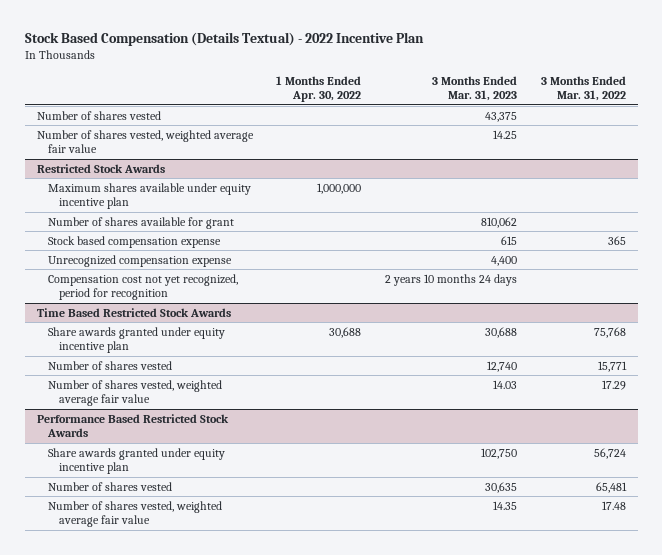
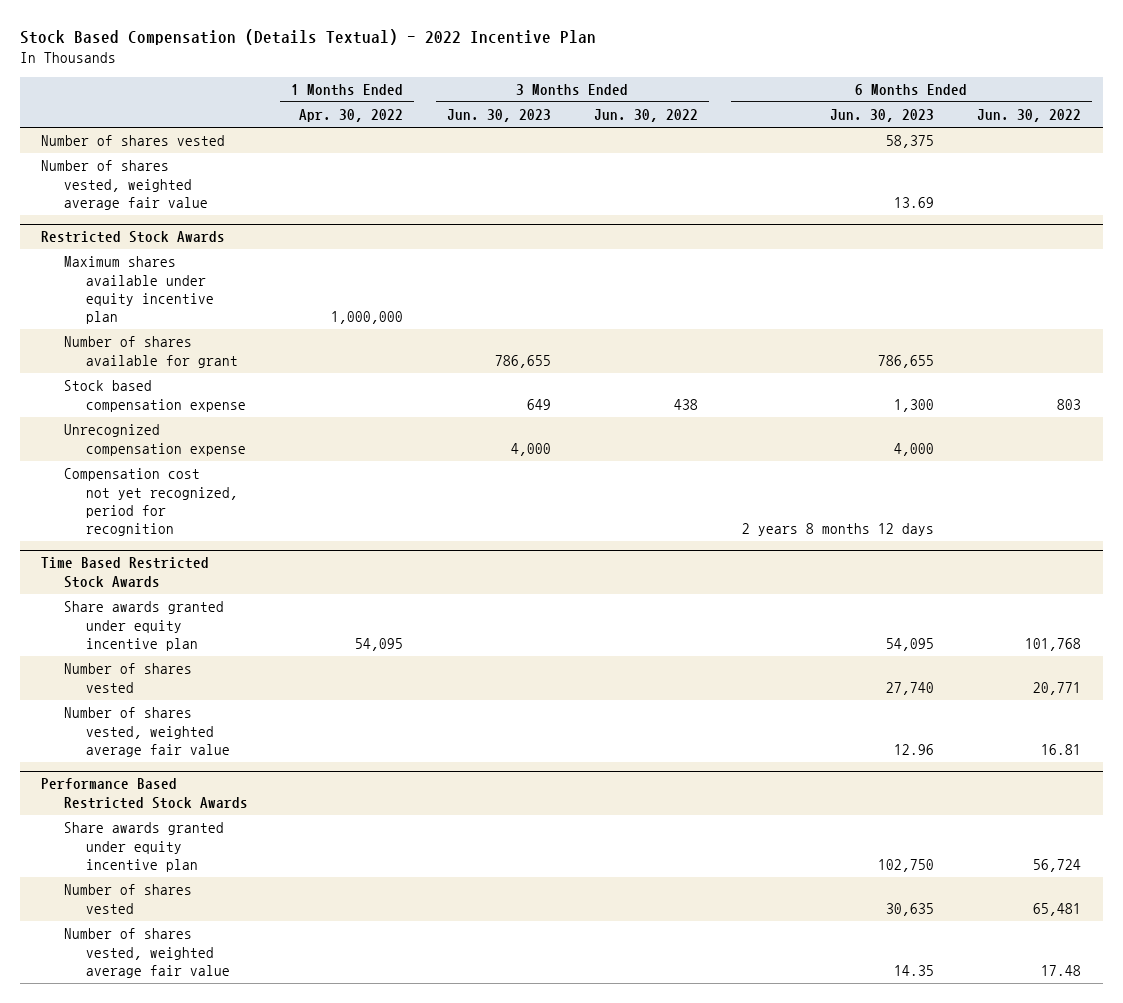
- | 1 Months Ended Apr. 30, 2022 | 3 Months Ended Mar. 31, 2023 | 3 Months Ended Mar. 31, 2022
+ | 1 Months Ended Apr. 30, 2022 | 3 Months Ended Jun. 30, 2023 | 3 Months Ended Jun. 30, 2022 | 6 Months Ended Jun. 30, 2023 | 6 Months Ended Jun. 30, 2022
@ Time Based Restricted Stock Awards
- Share awards granted under equity incentive plan | 30,688 | 30,688 | 75,768
+ Share awards granted under equity incentive plan | 54,095 | | | 54,095 | 101,768

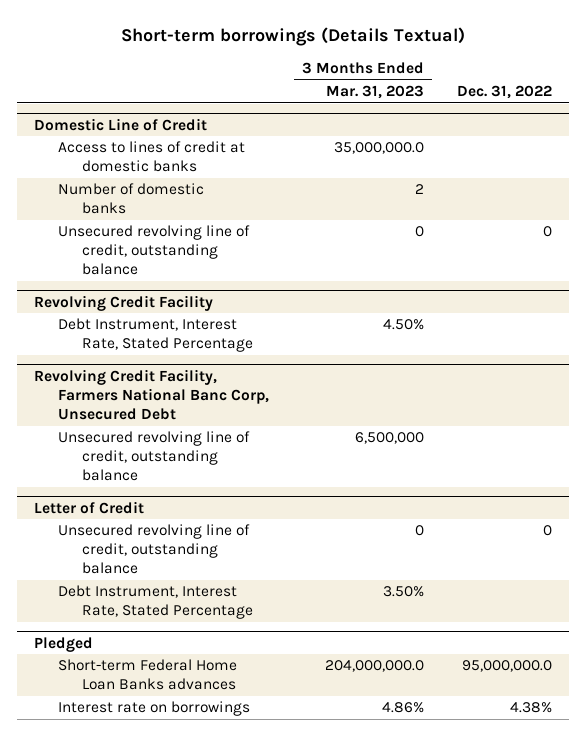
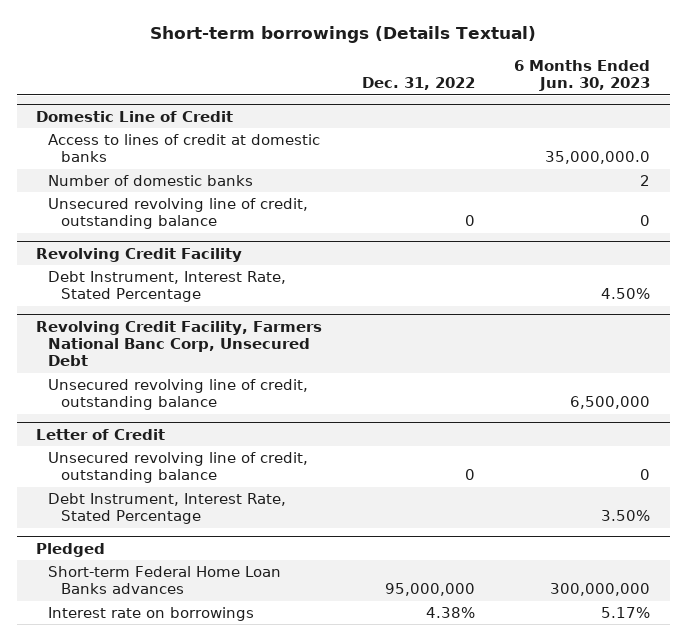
- | 3 Months Ended Mar. 31, 2023 | Dec. 31, 2022
+ | Dec. 31, 2022 | 6 Months Ended Jun. 30, 2023
@ Pledged
- Short-term Federal Home Loan Banks advances | 204,000,000.0 | 95,000,000.0
+ Short-term Federal Home Loan Banks advances | 95,000,000 | 300,000,000

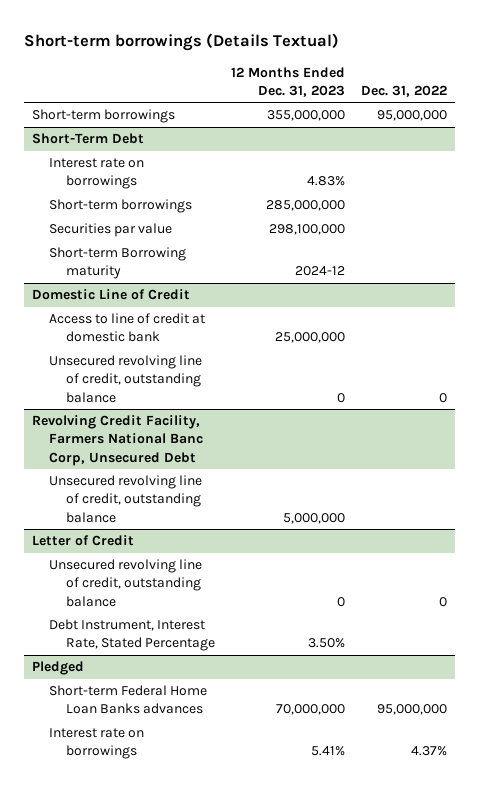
- | Dec. 31, 2022 | 6 Months Ended Jun. 30, 2023
+ | 12 Months Ended Dec. 31, 2023 | Dec. 31, 2022
+ Short-term borrowings | 355,000,000 | 95,000,000
+ Short-Term Debt
+ Interest rate on borrowings | 4.83% |
+ Short-term borrowings | 285,000,000 |
+ Securities par value | 298,100,000 |
+ Short-term Borrowing maturity | 2024-12 |
@ Domestic Line of Credit
- Access to lines of credit at domestic banks | | 35,000,000.0
- Number of domestic banks | | 2
+ Access to line of credit at domestic bank | 25,000,000 |
- Revolving Credit Facility
- Debt Instrument, Interest Rate, Stated Percentage | | 4.50%
@ Pledged
- Interest rate on borrowings | 4.38% | 5.17%
+ Interest rate on borrowings | 5.41% | 4.37%

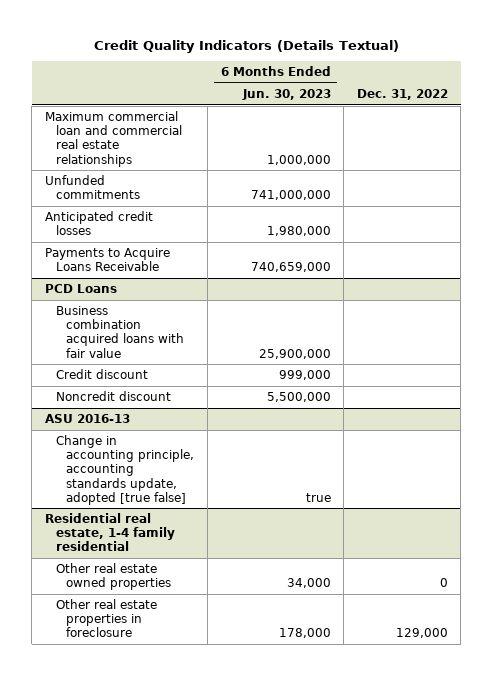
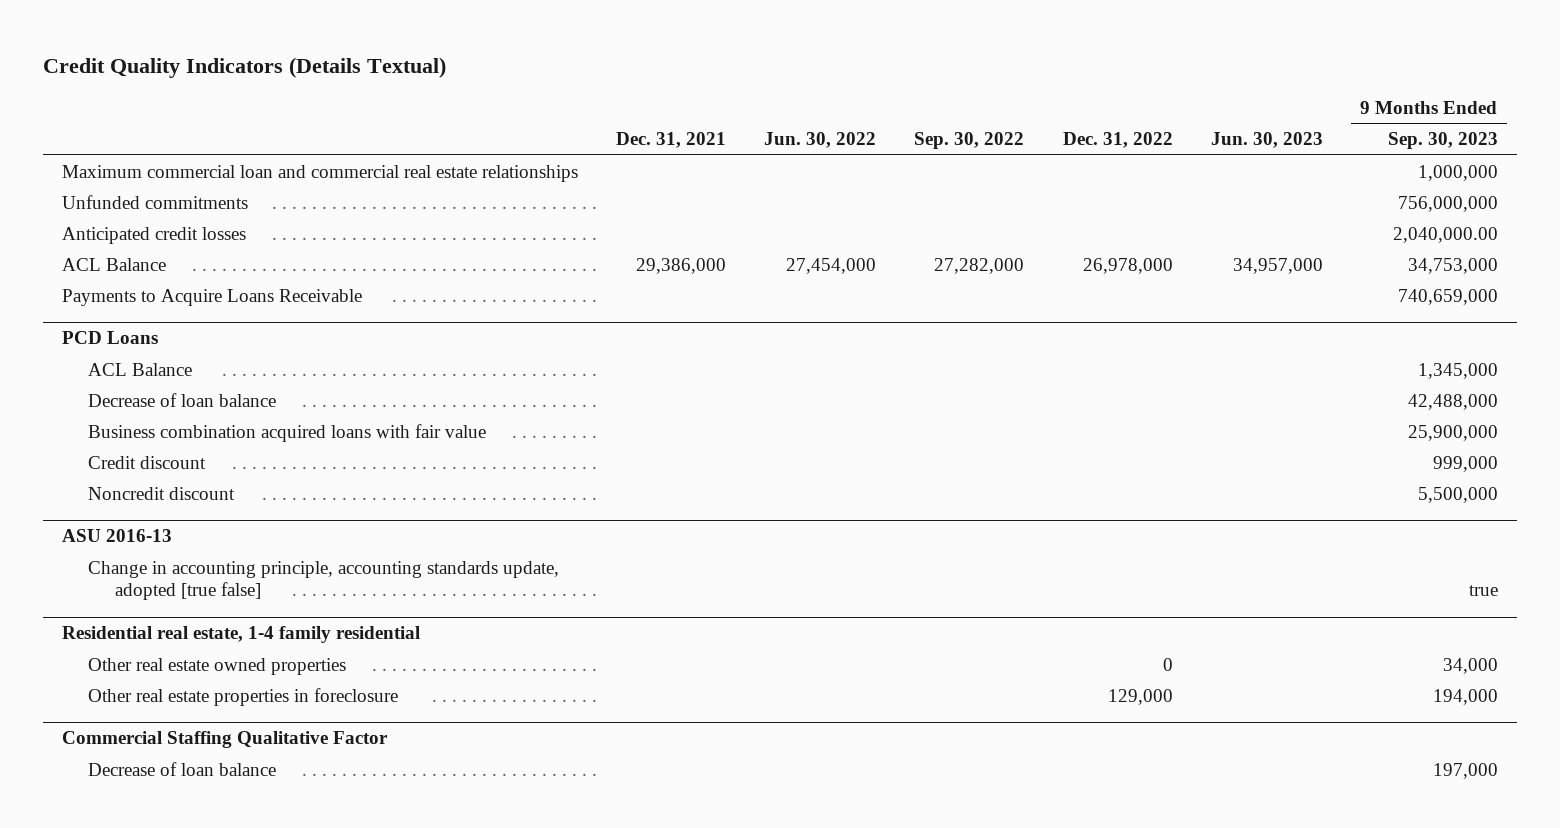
- | 6 Months Ended Jun. 30, 2023 | Dec. 31, 2022
+ | Dec. 31, 2021 | Jun. 30, 2022 | Sep. 30, 2022 | Dec. 31, 2022 | Jun. 30, 2023 | 9 Months Ended Sep. 30, 2023
+ ACL Balance | 29,386,000 | 27,454,000 | 27,282,000 | 26,978,000 | 34,957,000 | 34,753,000
@ PCD Loans
+ ACL Balance | | | | | | 1,345,000
+ Decrease of loan balance | | | | | | 42,488,000
+ Commercial Staffing Qualitative Factor
+ Decrease of loan balance | | | | | | 197,000

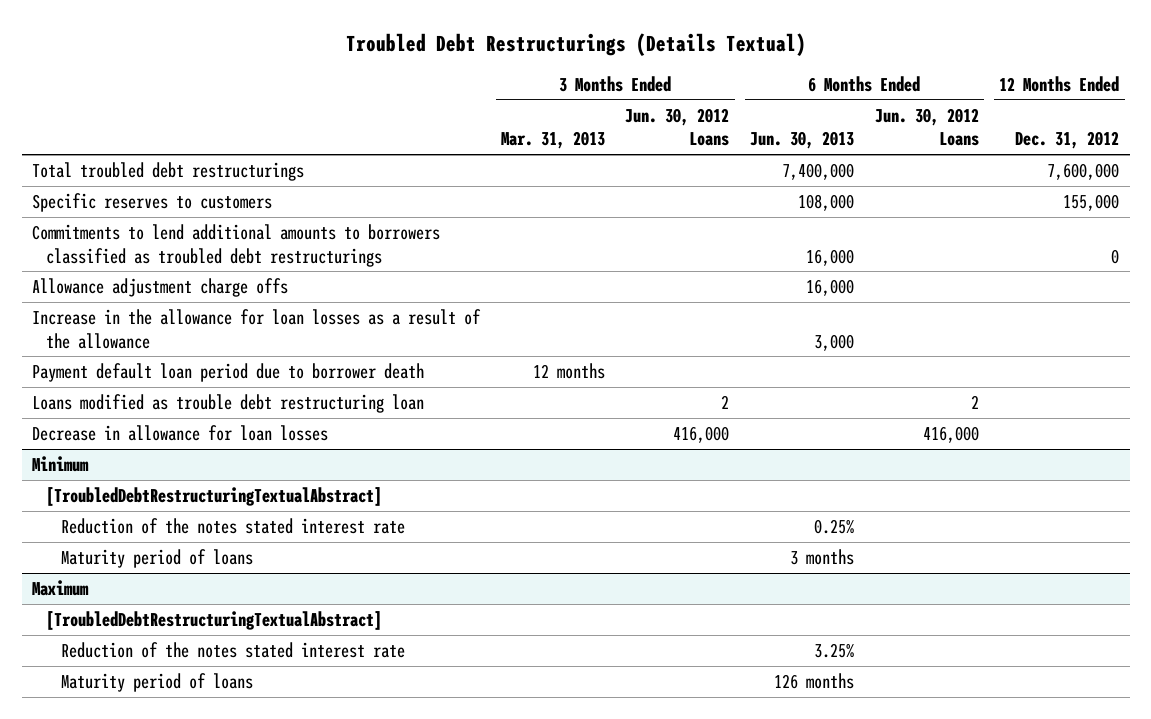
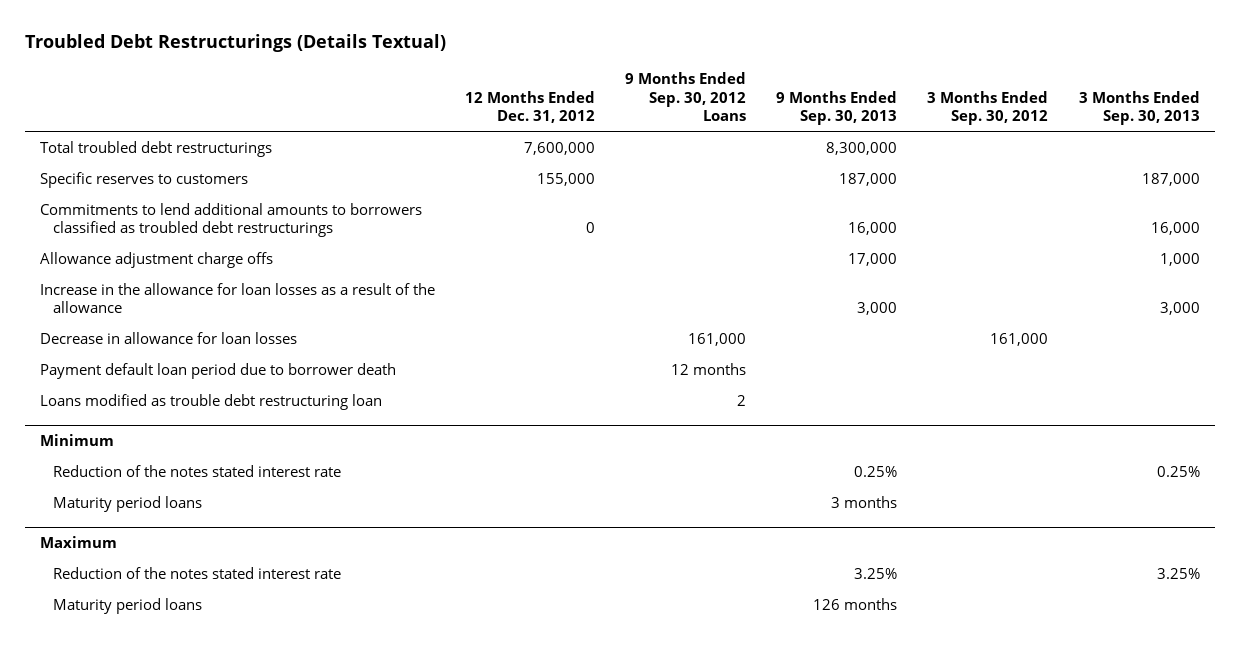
- | 3 Months Ended Mar. 31, 2013 | 3 Months Ended Jun. 30, 2012 Loans | 6 Months Ended Jun. 30, 2013 | 6 Months Ended Jun. 30, 2012 Loans | 12 Months Ended Dec. 31, 2012
+ | 12 Months Ended Dec. 31, 2012 | 9 Months Ended Sep. 30, 2012 Loans | 9 Months Ended Sep. 30, 2013 | 3 Months Ended Sep. 30, 2012 | 3 Months Ended Sep. 30, 2013
moved up: Decrease in allowance for loan losses | | 161,000 | | 161,000 |
@ Minimum
- [TroubledDebtRestructuringTextualAbstract]
- Maturity period of loans | | | 3 months | |
+ Maturity period loans | | | 3 months | |
@ Maximum
- [TroubledDebtRestructuringTextualAbstract]
- Maturity period of loans | | | 126 months | |
+ Maturity period loans | | | 126 months | |

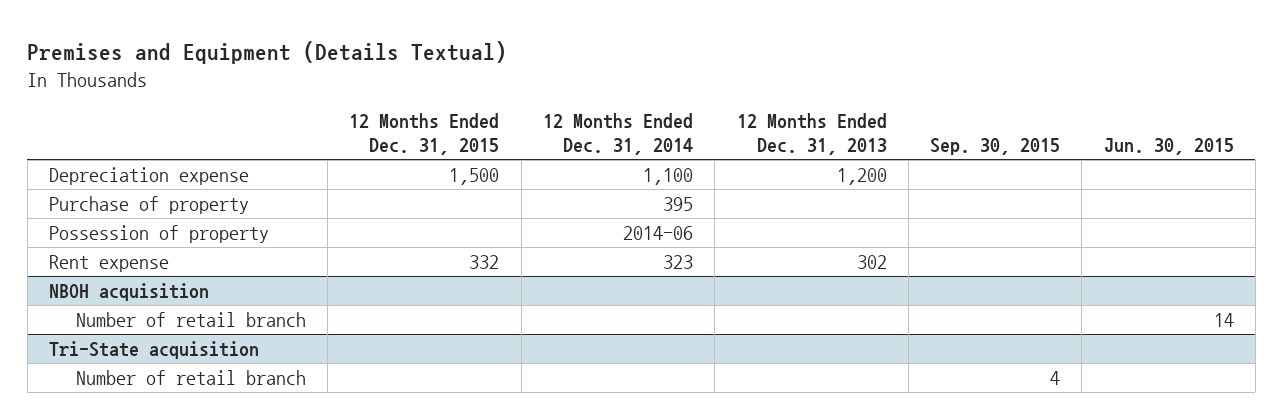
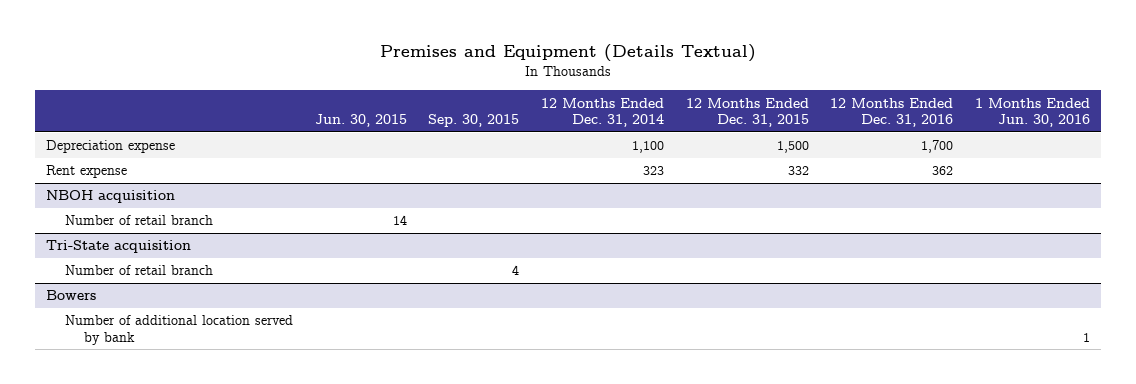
- | 12 Months Ended Dec. 31, 2015 | 12 Months Ended Dec. 31, 2014 | 12 Months Ended Dec. 31, 2013 | Sep. 30, 2015 | Jun. 30, 2015
+ | Jun. 30, 2015 | Sep. 30, 2015 | 12 Months Ended Dec. 31, 2014 | 12 Months Ended Dec. 31, 2015 | 12 Months Ended Dec. 31, 2016 | 1 Months Ended Jun. 30, 2016
- Purchase of property | | 395 | | |
- Possession of property | | 2014-06 | | |
+ Bowers
+ Number of additional location served by bank | | | | | | 1

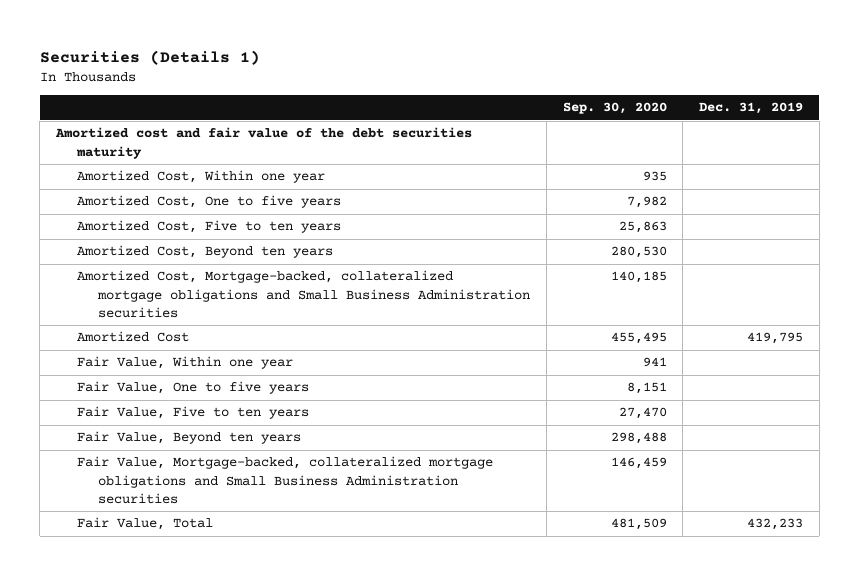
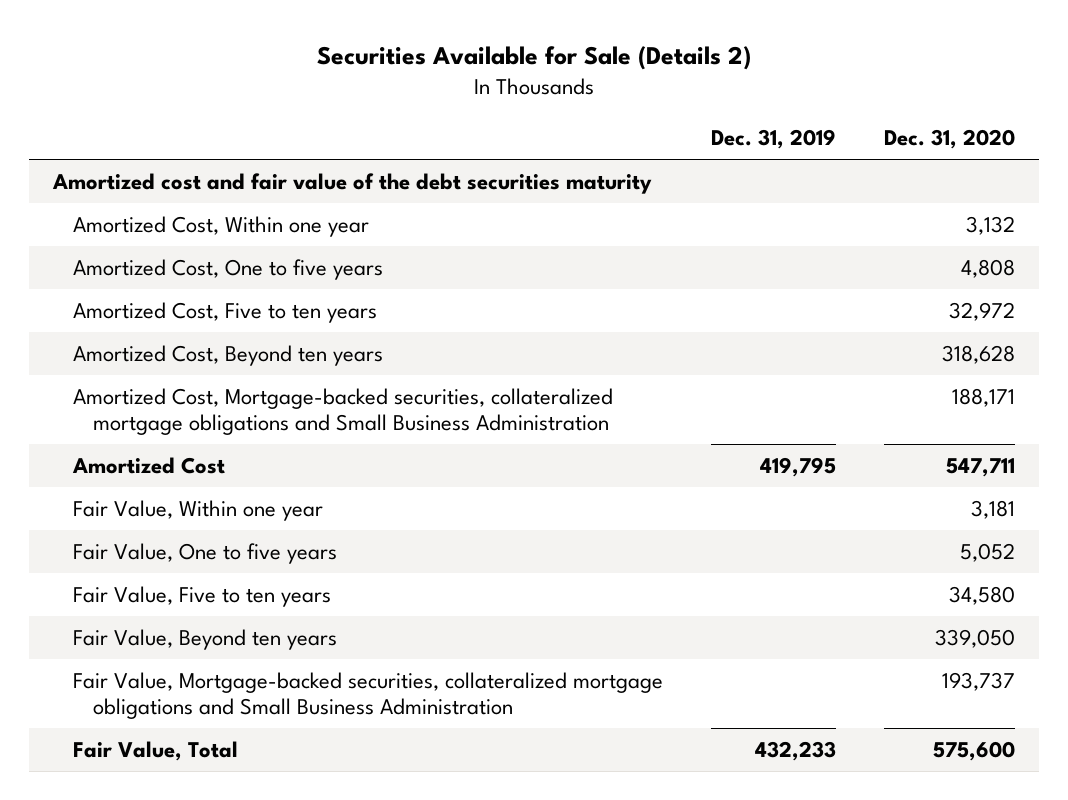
- Securities (Details 1)
+ Securities Available for Sale (Details 2)
- | Sep. 30, 2020 | Dec. 31, 2019
+ | Dec. 31, 2019 | Dec. 31, 2020
- Amortized Cost, Mortgage-backed, collateralized mortgage obligations and Small Business Administration securities | 140,185 |
+ Amortized Cost, Mortgage-backed securities, collateralized mortgage obligations and Small Business Administration | | 188,171
- Fair Value, Mortgage-backed, collateralized mortgage obligations and Small Business Administration securities | 146,459 |
+ Fair Value, Mortgage-backed securities, collateralized mortgage obligations and Small Business Administration | | 193,737

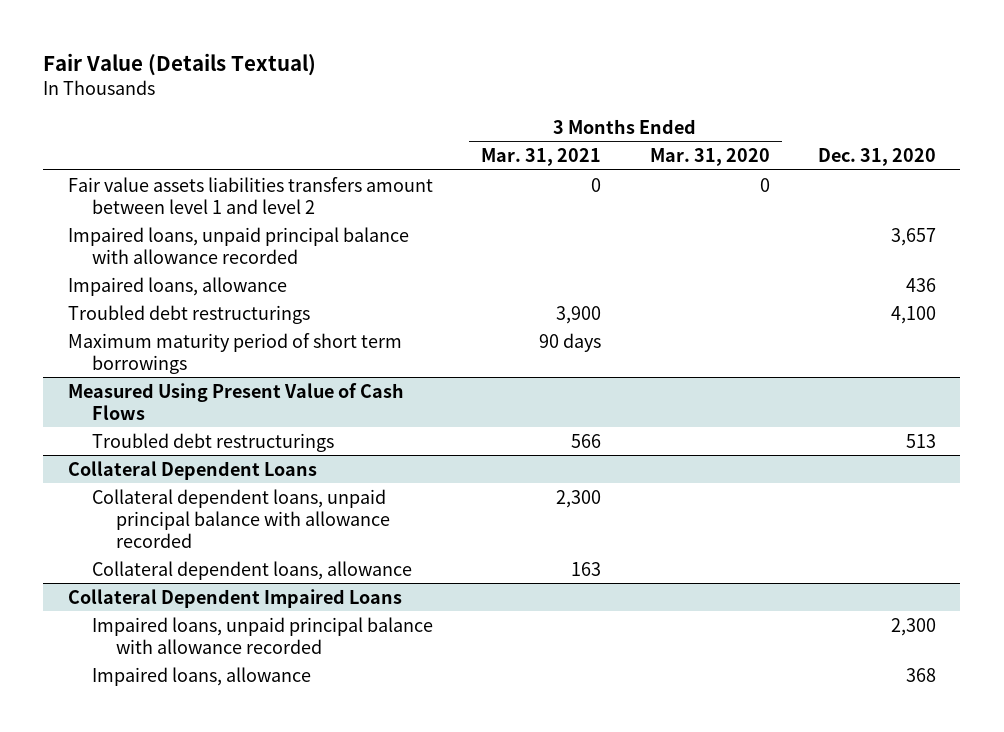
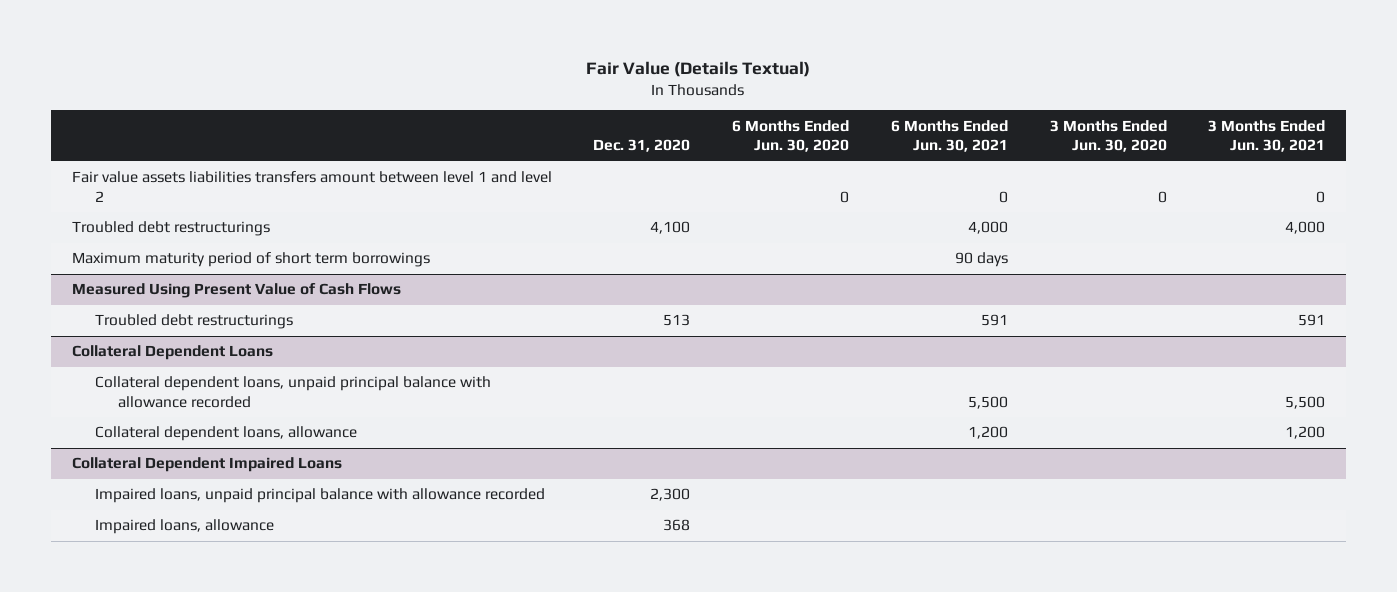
- | 3 Months Ended Mar. 31, 2021 | 3 Months Ended Mar. 31, 2020 | Dec. 31, 2020
+ | Dec. 31, 2020 | 6 Months Ended Jun. 30, 2020 | 6 Months Ended Jun. 30, 2021 | 3 Months Ended Jun. 30, 2020 | 3 Months Ended Jun. 30, 2021
- Impaired loans, unpaid principal balance with allowance recorded | | | 3,657
- Impaired loans, allowance | | | 436

